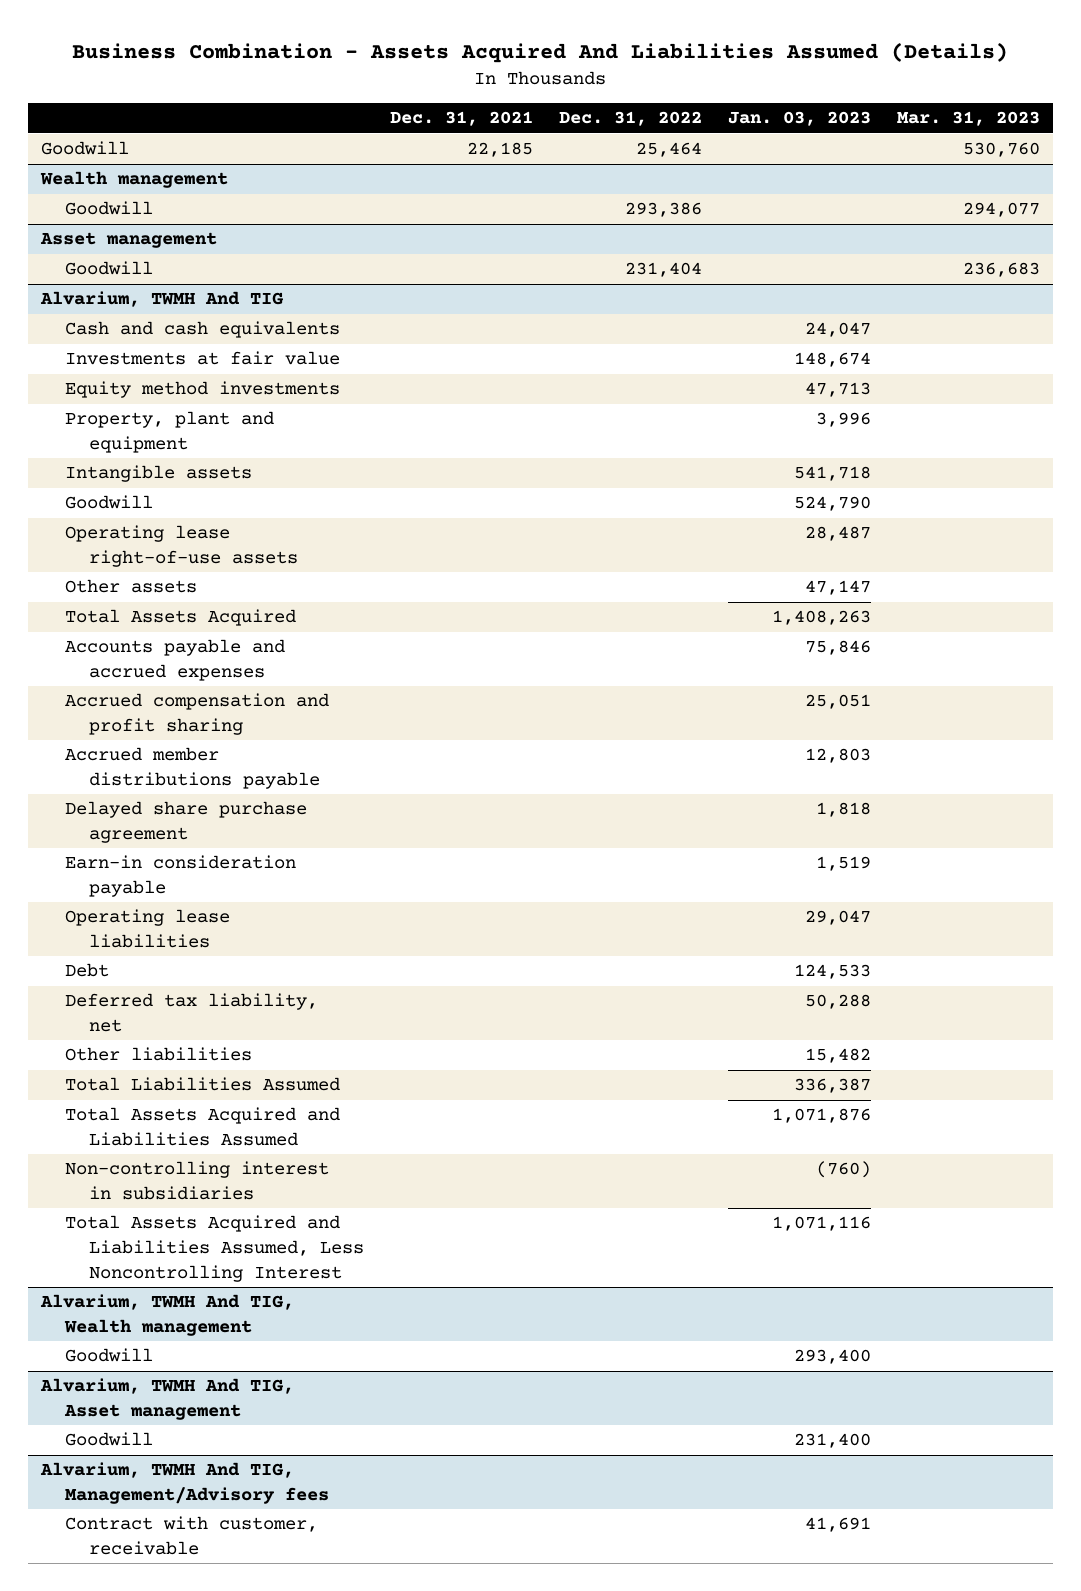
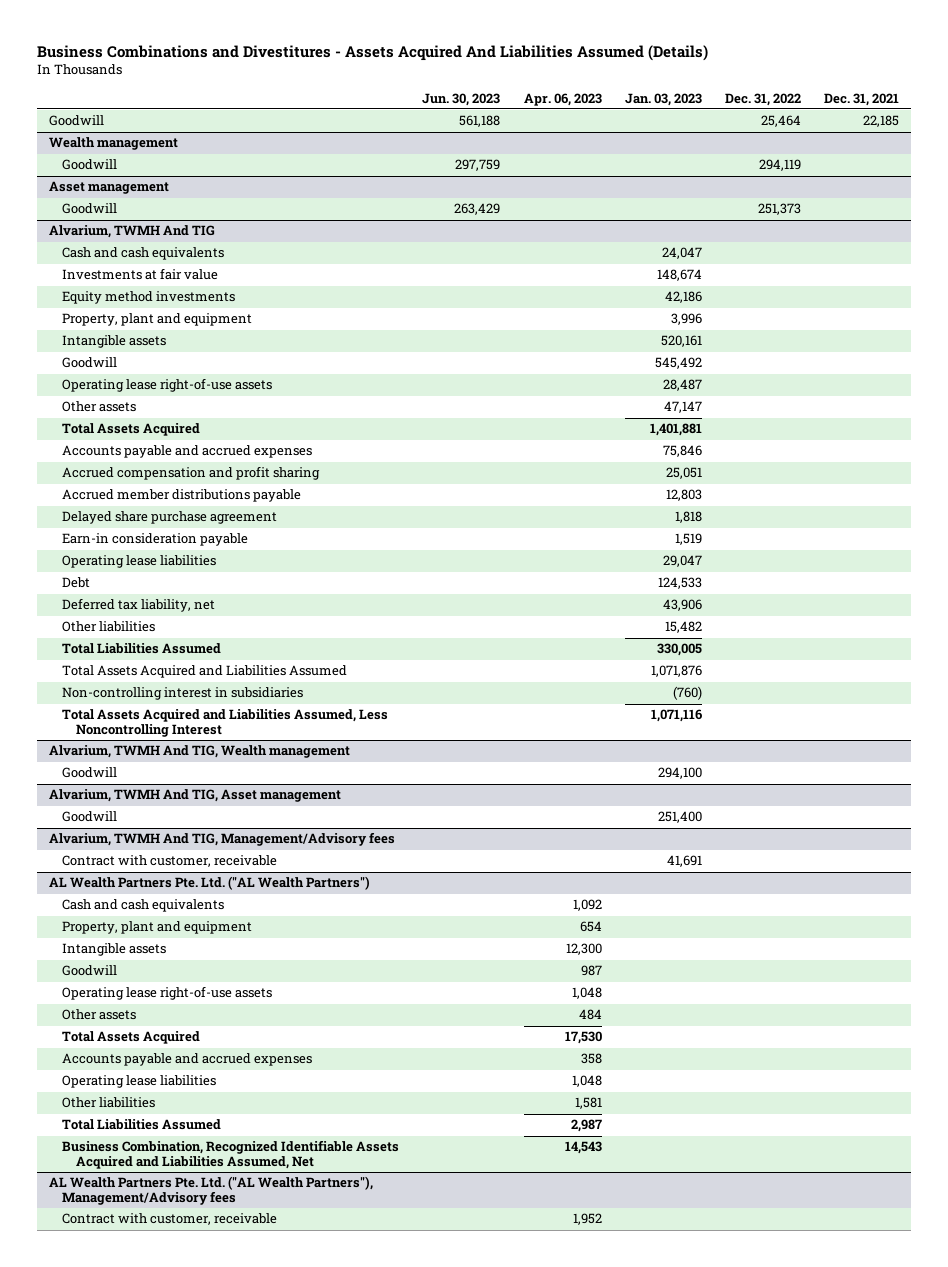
- Business Combination - Assets Acquired And Liabilities Assumed (Details)
+ Business Combinations and Divestitures - Assets Acquired And Liabilities Assumed (Details)
- | Dec. 31, 2021 | Dec. 31, 2022 | Jan. 03, 2023 | Mar. 31, 2023
+ | Jun. 30, 2023 | Apr. 06, 2023 | Jan. 03, 2023 | Dec. 31, 2022 | Dec. 31, 2021
@ Wealth management
- Goodwill | | 293,386 | | 294,077
+ Goodwill | 297,759 | | | 294,119 |
@ Asset management
- Goodwill | | 231,404 | | 236,683
+ Goodwill | 263,429 | | | 251,373 |
@ Alvarium, TWMH And TIG
- Equity method investments | | | 47,713 |
+ Equity method investments | | | 42,186 | |
- Intangible assets | | | 541,718 |
- Goodwill | | | 524,790 |
+ Intangible assets | | | 520,161 | |
+ Goodwill | | | 545,492 | |
- Total Assets Acquired | | | 1,408,263 |
+ Total Assets Acquired | | | 1,401,881 | |
- Deferred tax liability, net | | | 50,288 |
+ Deferred tax liability, net | | | 43,906 | |
- Total Liabilities Assumed | | | 336,387 |
+ Total Liabilities Assumed | | | 330,005 | |
@ Alvarium, TWMH And TIG, Wealth management
- Goodwill | | | 293,400 |
+ Goodwill | | | 294,100 | |
@ Alvarium, TWMH And TIG, Asset management
- Goodwill | | | 231,400 |
+ Goodwill | | | 251,400 | |
+ AL Wealth Partners Pte. Ltd. ("AL Wealth Partners")
+ Cash and cash equivalents | | 1,092 | | |
+ Property, plant and equipment | | 654 | | |
+ Intangible assets | | 12,300 | | |
+ Goodwill | | 987 | | |
+ Operating lease right-of-use assets | | 1,048 | | |
+ Other assets | | 484 | | |
+ Total Assets Acquired | | 17,530 | | |
+ Accounts payable and accrued expenses | | 358 | | |
+ Operating lease liabilities | | 1,048 | | |
+ Other liabilities | | 1,581 | | |
+ Total Liabilities Assumed | | 2,987 | | |
+ Business Combination, Recognized Identifiable Assets Acquired and Liabilities Assumed, Net | | 14,543 | | |
+ AL Wealth Partners Pte. Ltd. ("AL Wealth Partners"), Management/Advisory fees
+ Contract with customer, receivable | | 1,952 | | |

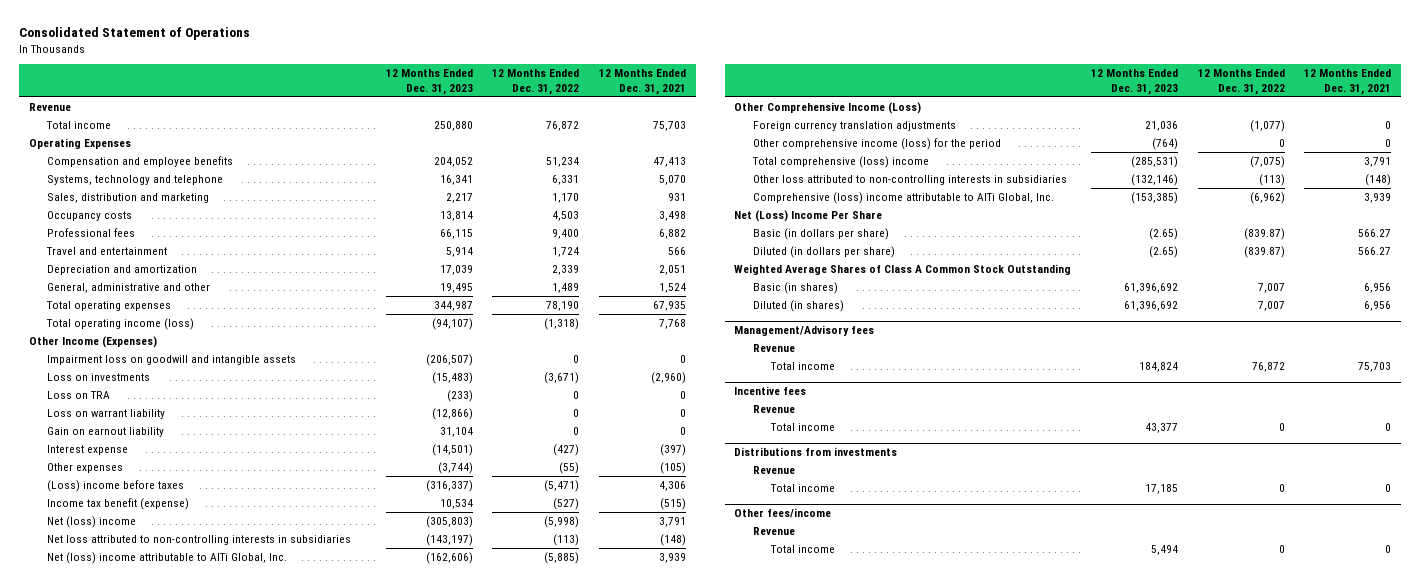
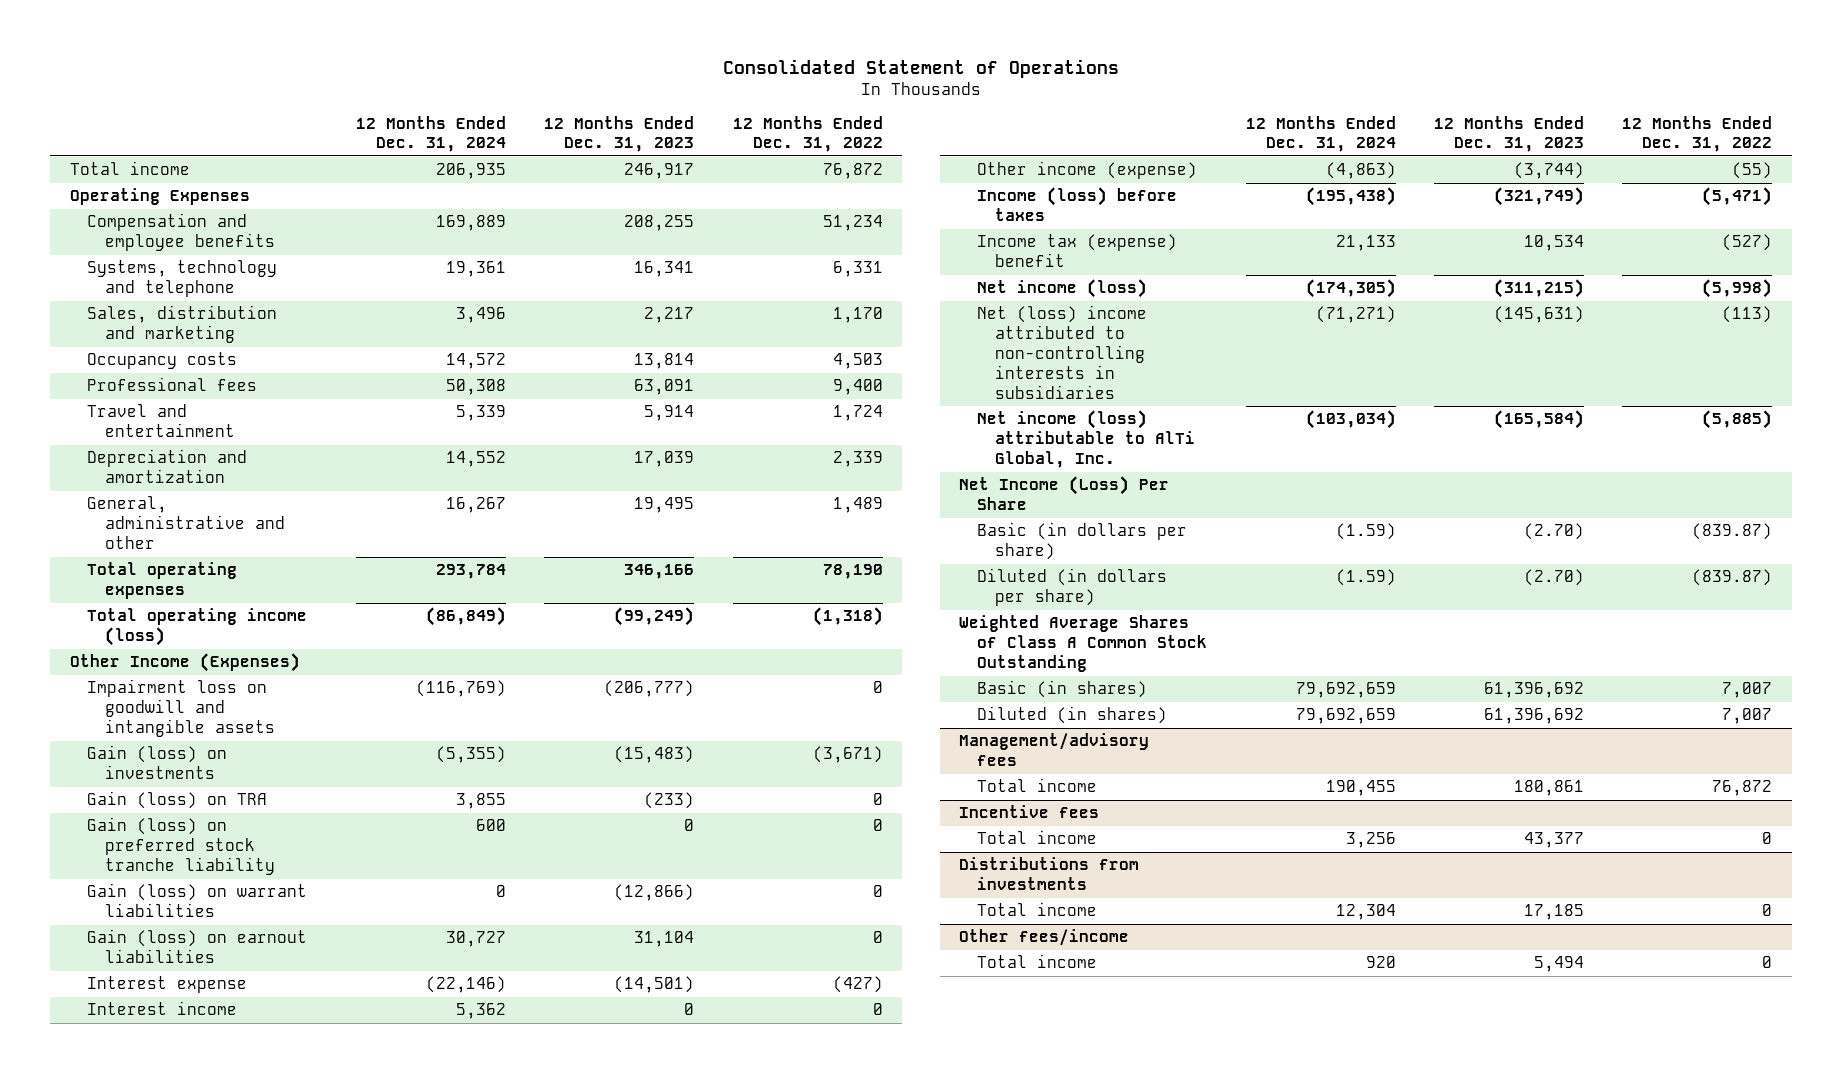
- | 12 Months Ended Dec. 31, 2023 | 12 Months Ended Dec. 31, 2022 | 12 Months Ended Dec. 31, 2021
+ | 12 Months Ended Dec. 31, 2024 | 12 Months Ended Dec. 31, 2023 | 12 Months Ended Dec. 31, 2022
- Revenue
- Total income | 250,880 | 76,872 | 75,703
+ Total income | 206,935 | 246,917 | 76,872
- Compensation and employee benefits | 204,052 | 51,234 | 47,413
+ Compensation and employee benefits | 169,889 | 208,255 | 51,234
- Professional fees | 66,115 | 9,400 | 6,882
+ Professional fees | 50,308 | 63,091 | 9,400
- Total operating expenses | 344,987 | 78,190 | 67,935
- Total operating income (loss) | (94,107) | (1,318) | 7,768
+ Total operating expenses | 293,784 | 346,166 | 78,190
+ Total operating income (loss) | (86,849) | (99,249) | (1,318)
- Impairment loss on goodwill and intangible assets | (206,507) | 0 | 0
- Loss on investments | (15,483) | (3,671) | (2,960)
- Loss on TRA | (233) | 0 | 0
- Loss on warrant liability | (12,866) | 0 | 0
- Gain on earnout liability | 31,104 | 0 | 0
+ Impairment loss on goodwill and intangible assets | (116,769) | (206,777) | 0
+ Gain (loss) on investments | (5,355) | (15,483) | (3,671)
+ Gain (loss) on TRA | 3,855 | (233) | 0
+ Gain (loss) on preferred stock tranche liability | 600 | 0 | 0
+ Gain (loss) on warrant liabilities | 0 | (12,866) | 0
+ Gain (loss) on earnout liabilities | 30,727 | 31,104 | 0
- Other expenses | (3,744) | (55) | (105)
- (Loss) income before taxes | (316,337) | (5,471) | 4,306
- Income tax benefit (expense) | 10,534 | (527) | (515)
- Net (loss) income | (305,803) | (5,998) | 3,791
- Net loss attributed to non-controlling interests in subsidiaries | (143,197) | (113) | (148)
- Net (loss) income attributable to AlTi Global, Inc. | (162,606) | (5,885) | 3,939
- Other Comprehensive Income (Loss)
- Foreign currency translation adjustments | 21,036 | (1,077) | 0
- Other comprehensive income (loss) for the period | (764) | 0 | 0
- Total comprehensive (loss) income | (285,531) | (7,075) | 3,791
- Other loss attributed to non-controlling interests in subsidiaries | (132,146) | (113) | (148)
- Comprehensive (loss) income attributable to AlTi Global, Inc. | (153,385) | (6,962) | 3,939
- Net (Loss) Income Per Share
- Basic (in dollars per share) | (2.65) | (839.87) | 566.27
- Diluted (in dollars per share) | (2.65) | (839.87) | 566.27
+ Interest income | 5,362 | 0 | 0
+ Other income (expense) | (4,863) | (3,744) | (55)
+ Income (loss) before taxes | (195,438) | (321,749) | (5,471)
+ Income tax (expense) benefit | 21,133 | 10,534 | (527)
+ Net income (loss) | (174,305) | (311,215) | (5,998)
+ Net (loss) income attributed to non-controlling interests in subsidiaries | (71,271) | (145,631) | (113)
+ Net income (loss) attributable to AlTi Global, Inc. | (103,034) | (165,584) | (5,885)
+ Net Income (Loss) Per Share
+ Basic (in dollars per share) | (1.59) | (2.70) | (839.87)
+ Diluted (in dollars per share) | (1.59) | (2.70) | (839.87)
- Management/Advisory fees
- Revenue
- Total income | 184,824 | 76,872 | 75,703
+ Management/advisory fees
+ Total income | 190,455 | 180,861 | 76,872
@ Incentive fees
- Revenue
@ Distributions from investments
- Revenue
@ Other fees/income
- Revenue

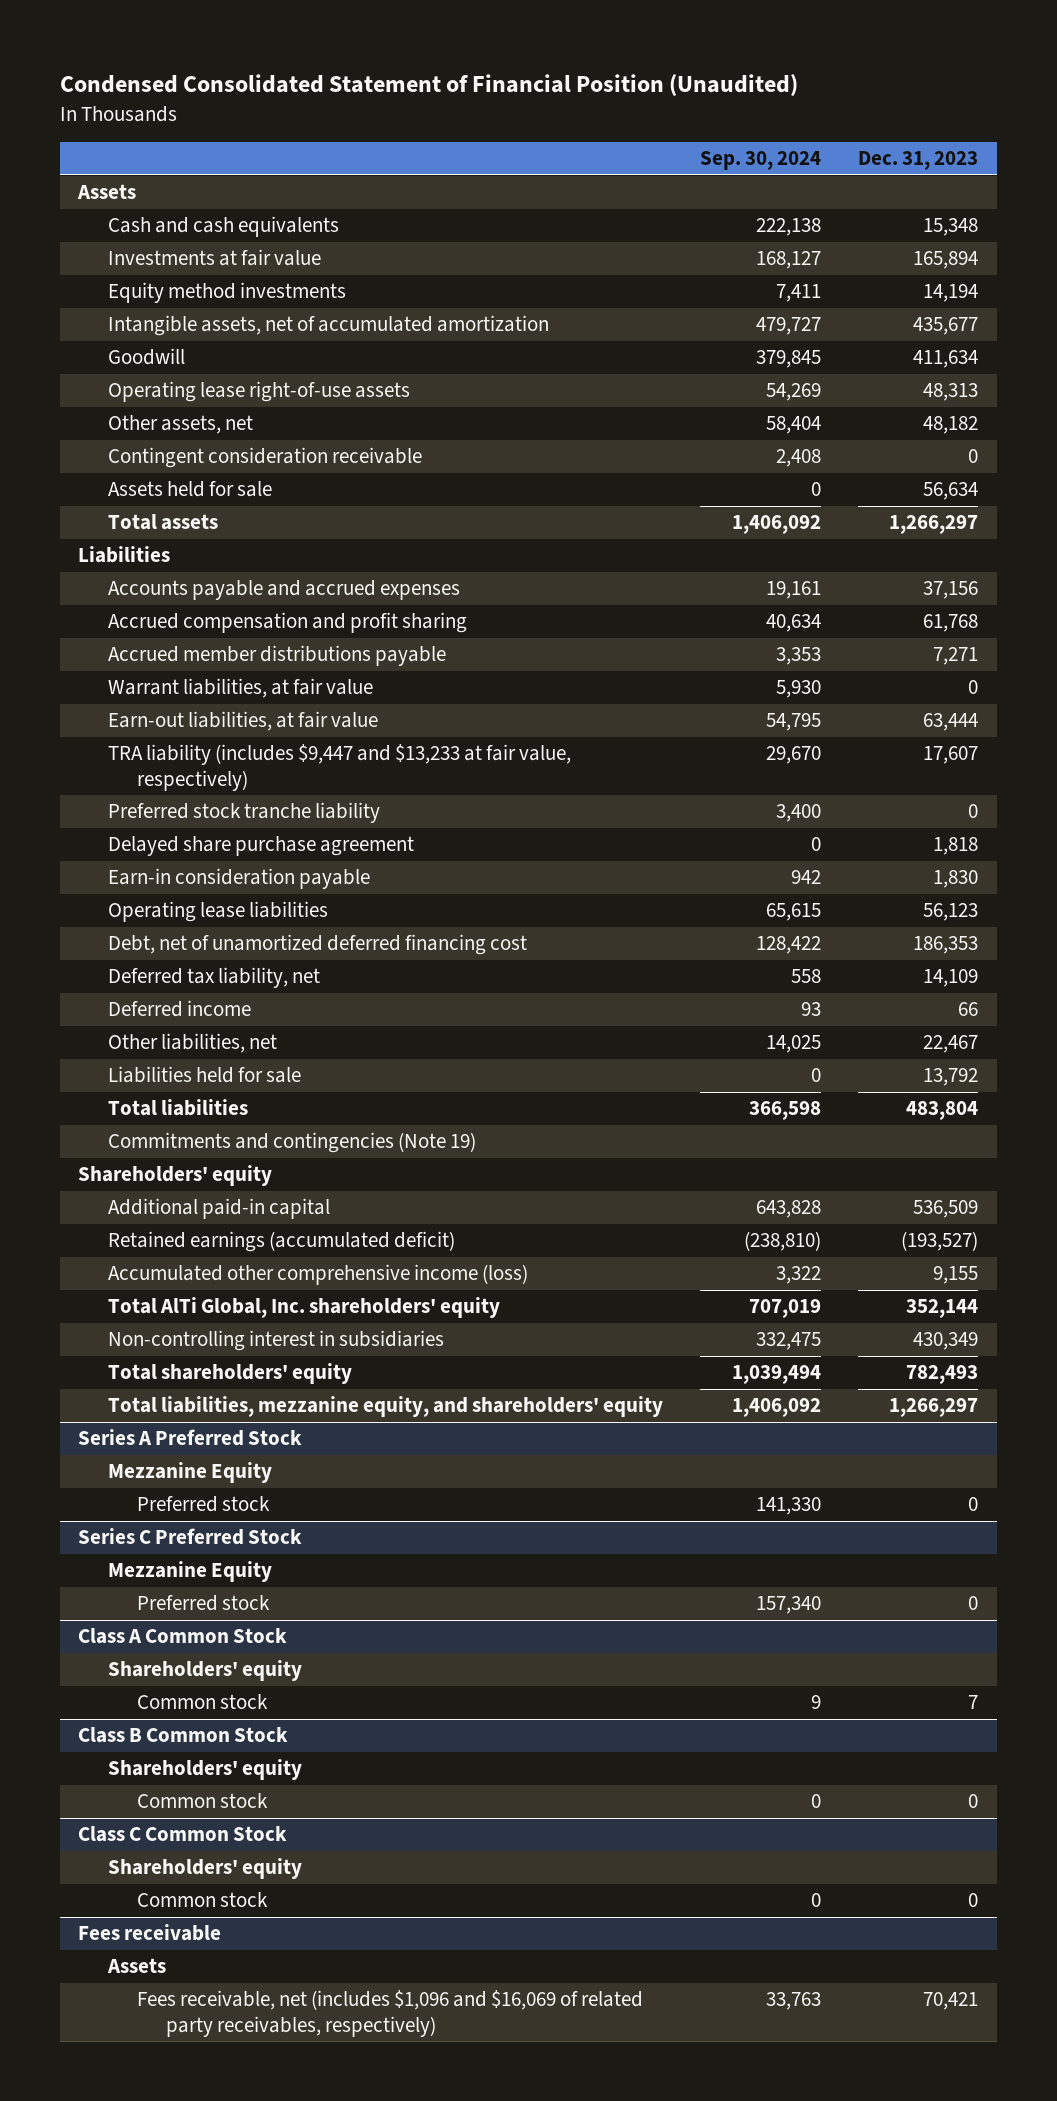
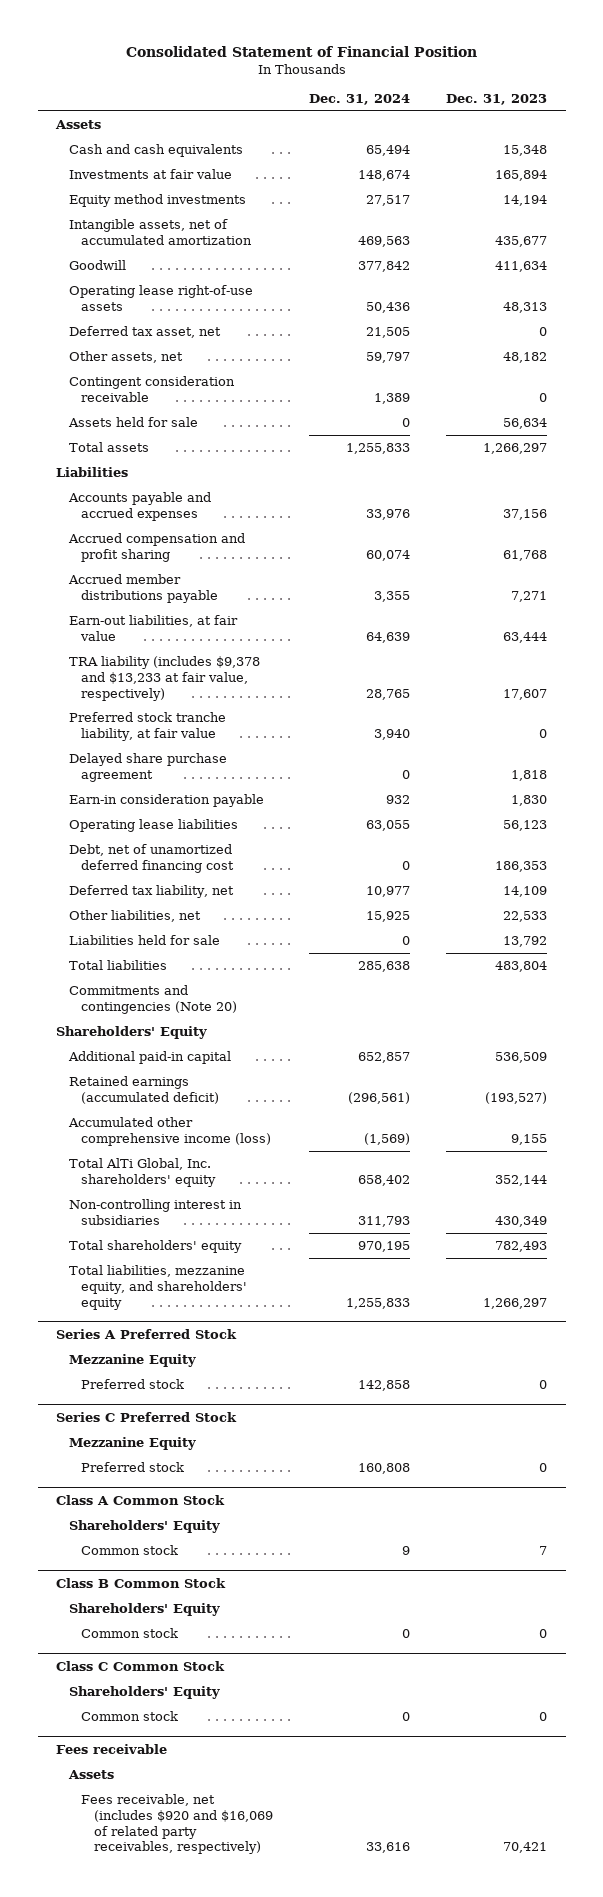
- Condensed Consolidated Statement of Financial Position (Unaudited)
+ Consolidated Statement of Financial Position
- | Sep. 30, 2024 | Dec. 31, 2023
+ | Dec. 31, 2024 | Dec. 31, 2023
+ Deferred tax asset, net | 21,505 | 0
- Warrant liabilities, at fair value | 5,930 | 0
- TRA liability (includes $9,447 and $13,233 at fair value, respectively) | 29,670 | 17,607
- Preferred stock tranche liability | 3,400 | 0
+ TRA liability (includes $9,378 and $13,233 at fair value, respectively) | 28,765 | 17,607
+ Preferred stock tranche liability, at fair value | 3,940 | 0
- Deferred income | 93 | 66
- Other liabilities, net | 14,025 | 22,467
+ Other liabilities, net | 15,925 | 22,533
- Commitments and contingencies (Note 19)
- Shareholders' equity
+ Commitments and contingencies (Note 20)
+ Shareholders' Equity
@ Class A Common Stock
- Shareholders' equity
+ Shareholders' Equity
@ Class B Common Stock
- Shareholders' equity
+ Shareholders' Equity
@ Class C Common Stock
- Shareholders' equity
+ Shareholders' Equity
@ Fees receivable
- Fees receivable, net (includes $1,096 and $16,069 of related party receivables, respectively) | 33,763 | 70,421
+ Fees receivable, net (includes $920 and $16,069 of related party receivables, respectively) | 33,616 | 70,421

